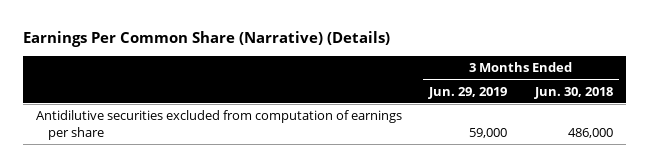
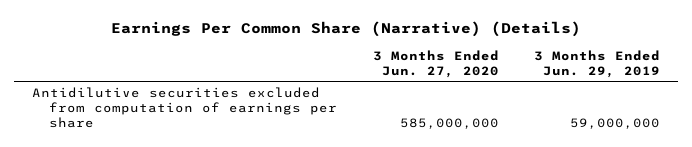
- | 3 Months Ended Jun. 29, 2019 | 3 Months Ended Jun. 30, 2018
+ | 3 Months Ended Jun. 27, 2020 | 3 Months Ended Jun. 29, 2019
- Antidilutive securities excluded from computation of earnings per share | 59,000 | 486,000
+ Antidilutive securities excluded from computation of earnings per share | 585,000,000 | 59,000,000

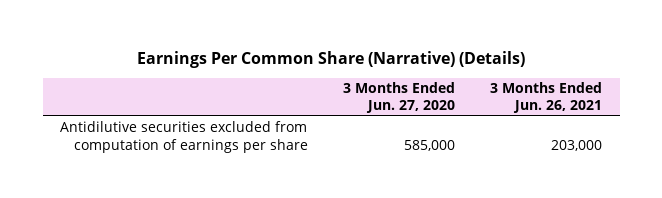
- | 3 Months Ended Jun. 27, 2020 | 3 Months Ended Jun. 29, 2019
+ | 3 Months Ended Jun. 27, 2020 | 3 Months Ended Jun. 26, 2021
- Antidilutive securities excluded from computation of earnings per share | 585,000,000 | 59,000,000
+ Antidilutive securities excluded from computation of earnings per share | 585,000 | 203,000

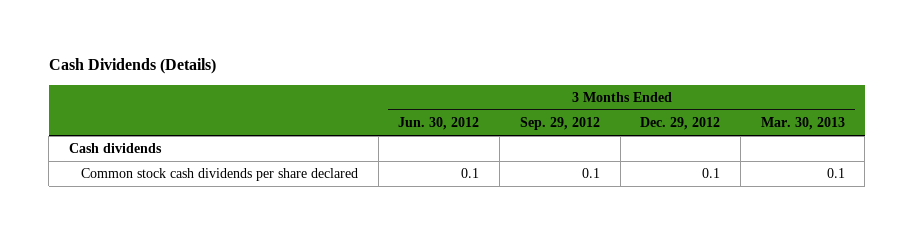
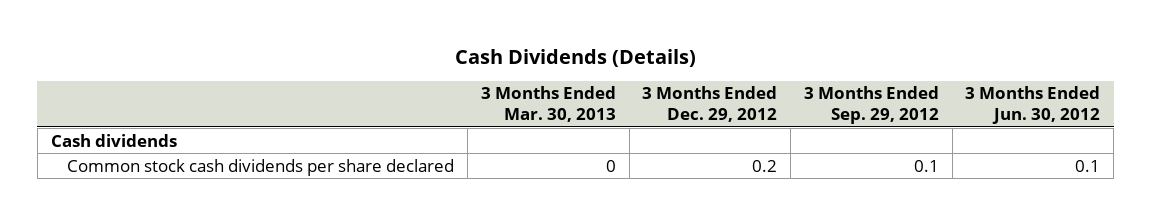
- | 3 Months Ended Jun. 30, 2012 | 3 Months Ended Sep. 29, 2012 | 3 Months Ended Dec. 29, 2012 | 3 Months Ended Mar. 30, 2013
+ | 3 Months Ended Mar. 30, 2013 | 3 Months Ended Dec. 29, 2012 | 3 Months Ended Sep. 29, 2012 | 3 Months Ended Jun. 30, 2012
- Common stock cash dividends per share declared | 0.1 | 0.1 | 0.1 | 0.1
+ Common stock cash dividends per share declared | 0 | 0.2 | 0.1 | 0.1

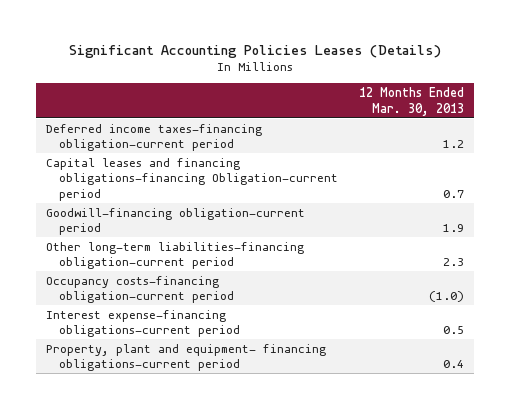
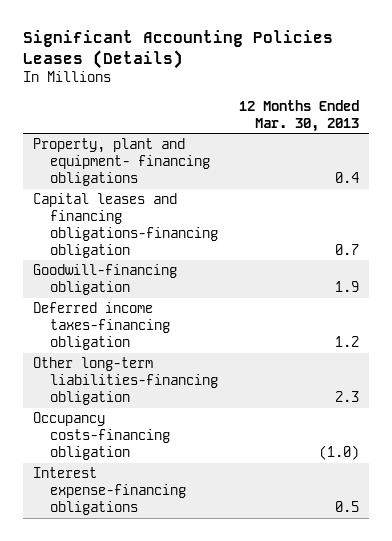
- Deferred income taxes-financing obligation-current period | 1.2
- Capital leases and financing obligations-financing Obligation-current period | 0.7
- Goodwill-financing obligation-current period | 1.9
- Other long-term liabilities-financing obligation-current period | 2.3
- Occupancy costs-financing obligation-current period | (1.0)
- Interest expense-financing obligations-current period | 0.5
- Property, plant and equipment- financing obligations-current period | 0.4
+ Property, plant and equipment- financing obligations | 0.4
+ Capital leases and financing obligations-financing obligation | 0.7
+ Goodwill-financing obligation | 1.9
+ Deferred income taxes-financing obligation | 1.2
+ Other long-term liabilities-financing obligation | 2.3
+ Occupancy costs-financing obligation | (1.0)
+ Interest expense-financing obligations | 0.5

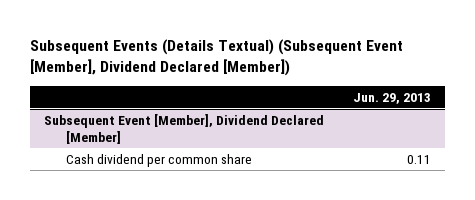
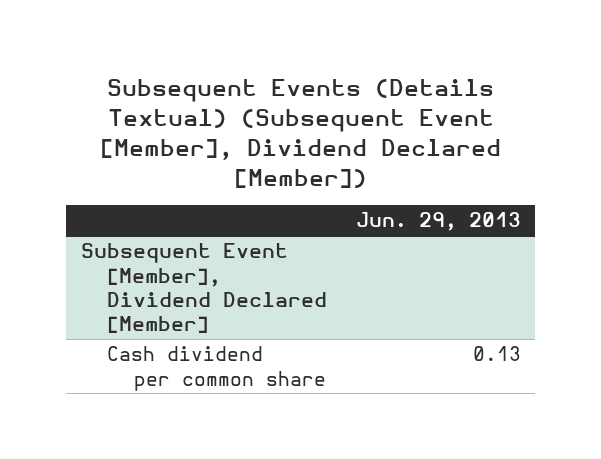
@ Subsequent Event [Member], Dividend Declared [Member]
- Cash dividend per common share | 0.11
+ Cash dividend per common share | 0.13

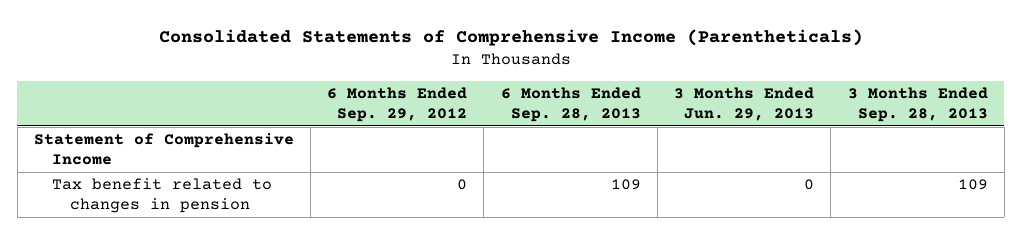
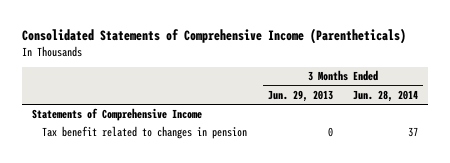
- | 6 Months Ended Sep. 29, 2012 | 6 Months Ended Sep. 28, 2013 | 3 Months Ended Jun. 29, 2013 | 3 Months Ended Sep. 28, 2013
+ | 3 Months Ended Jun. 29, 2013 | 3 Months Ended Jun. 28, 2014
- Statement of Comprehensive Income
+ Statements of Comprehensive Income

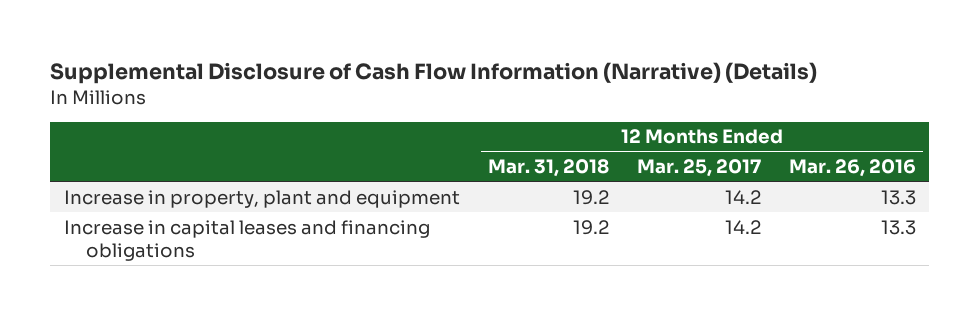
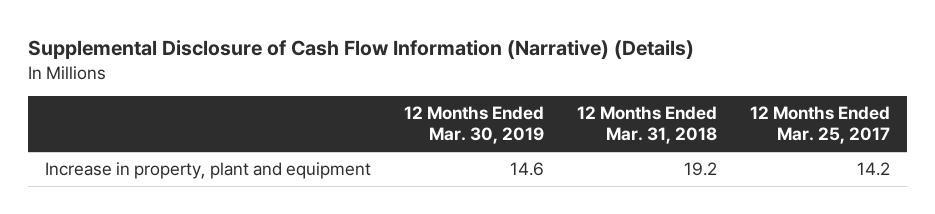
- | 12 Months Ended Mar. 31, 2018 | 12 Months Ended Mar. 25, 2017 | 12 Months Ended Mar. 26, 2016
+ | 12 Months Ended Mar. 30, 2019 | 12 Months Ended Mar. 31, 2018 | 12 Months Ended Mar. 25, 2017
- Increase in capital leases and financing obligations | 19.2 | 14.2 | 13.3

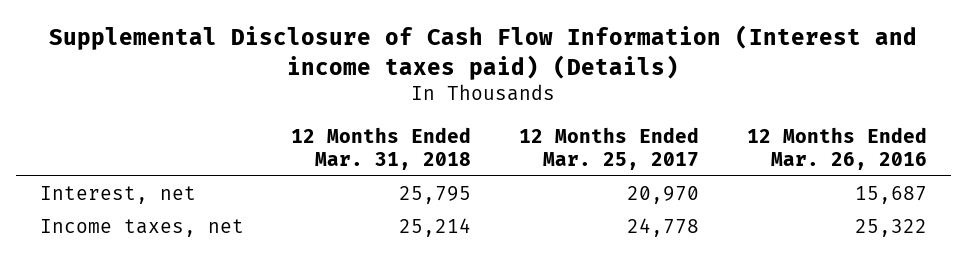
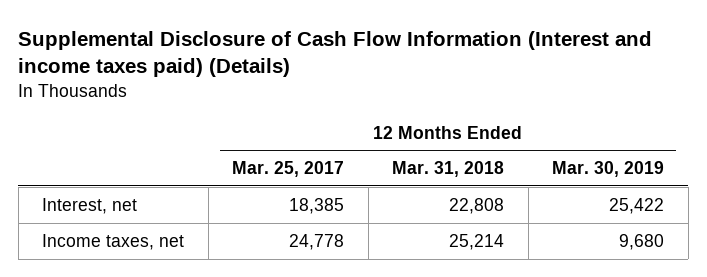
- | 12 Months Ended Mar. 31, 2018 | 12 Months Ended Mar. 25, 2017 | 12 Months Ended Mar. 26, 2016
+ | 12 Months Ended Mar. 25, 2017 | 12 Months Ended Mar. 31, 2018 | 12 Months Ended Mar. 30, 2019
- Interest, net | 25,795 | 20,970 | 15,687
+ Interest, net | 18,385 | 22,808 | 25,422

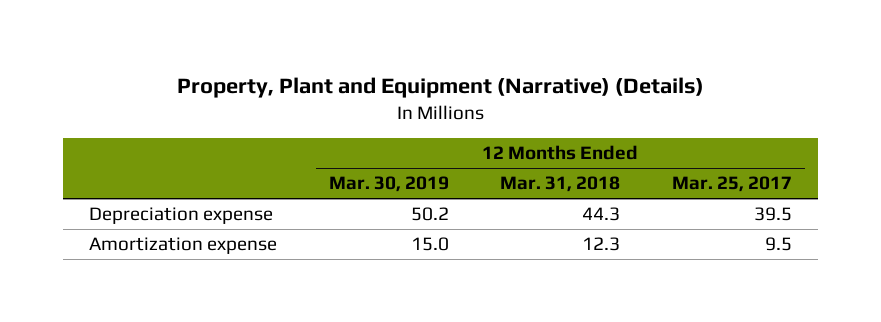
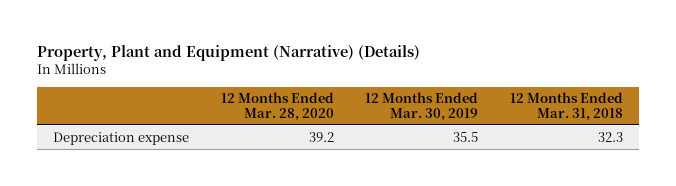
- | 12 Months Ended Mar. 30, 2019 | 12 Months Ended Mar. 31, 2018 | 12 Months Ended Mar. 25, 2017
+ | 12 Months Ended Mar. 28, 2020 | 12 Months Ended Mar. 30, 2019 | 12 Months Ended Mar. 31, 2018
- Depreciation expense | 50.2 | 44.3 | 39.5
- Amortization expense | 15.0 | 12.3 | 9.5
+ Depreciation expense | 39.2 | 35.5 | 32.3

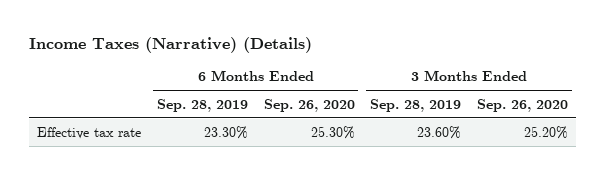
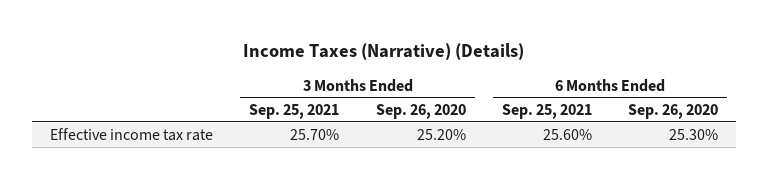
- | 6 Months Ended Sep. 28, 2019 | 6 Months Ended Sep. 26, 2020 | 3 Months Ended Sep. 28, 2019 | 3 Months Ended Sep. 26, 2020
+ | 3 Months Ended Sep. 25, 2021 | 3 Months Ended Sep. 26, 2020 | 6 Months Ended Sep. 25, 2021 | 6 Months Ended Sep. 26, 2020
- Effective tax rate | 23.30% | 25.30% | 23.60% | 25.20%
+ Effective income tax rate | 25.70% | 25.20% | 25.60% | 25.30%

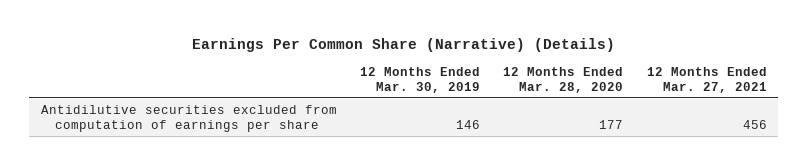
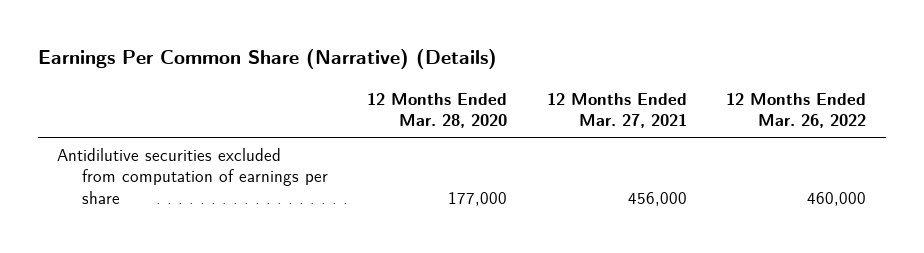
- | 12 Months Ended Mar. 30, 2019 | 12 Months Ended Mar. 28, 2020 | 12 Months Ended Mar. 27, 2021
+ | 12 Months Ended Mar. 28, 2020 | 12 Months Ended Mar. 27, 2021 | 12 Months Ended Mar. 26, 2022
- Antidilutive securities excluded from computation of earnings per share | 146 | 177 | 456
+ Antidilutive securities excluded from computation of earnings per share | 177,000 | 456,000 | 460,000

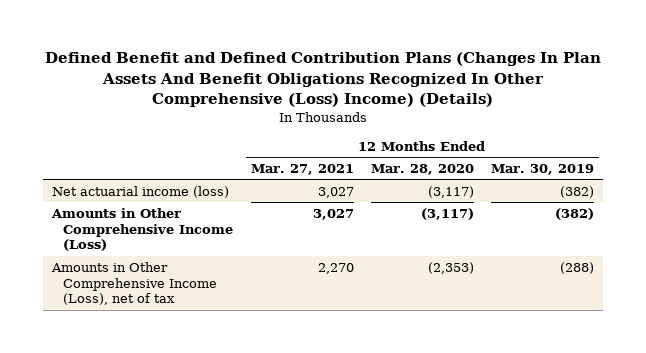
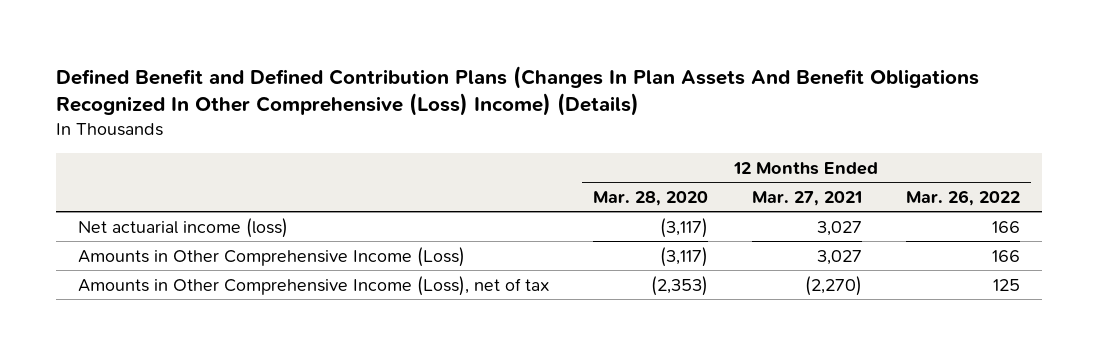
- | 12 Months Ended Mar. 27, 2021 | 12 Months Ended Mar. 28, 2020 | 12 Months Ended Mar. 30, 2019
+ | 12 Months Ended Mar. 28, 2020 | 12 Months Ended Mar. 27, 2021 | 12 Months Ended Mar. 26, 2022
- Amounts in Other Comprehensive Income (Loss), net of tax | 2,270 | (2,353) | (288)
+ Amounts in Other Comprehensive Income (Loss), net of tax | (2,353) | (2,270) | 125

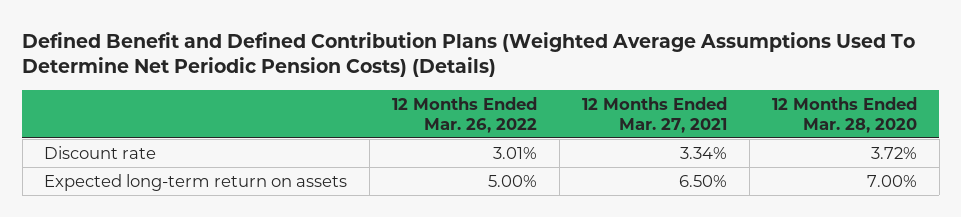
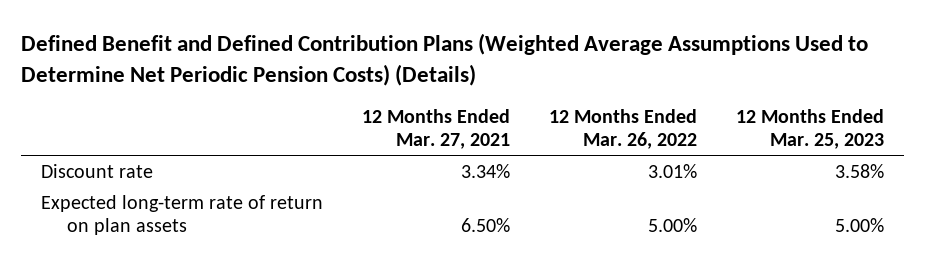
- Defined Benefit and Defined Contribution Plans (Weighted Average Assumptions Used To Determine Net Periodic Pension Costs) (Details)
+ Defined Benefit and Defined Contribution Plans (Weighted Average Assumptions Used to Determine Net Periodic Pension Costs) (Details)
- | 12 Months Ended Mar. 26, 2022 | 12 Months Ended Mar. 27, 2021 | 12 Months Ended Mar. 28, 2020
+ | 12 Months Ended Mar. 27, 2021 | 12 Months Ended Mar. 26, 2022 | 12 Months Ended Mar. 25, 2023
- Expected long-term return on assets | 5.00% | 6.50% | 7.00%
+ Expected long-term rate of return on plan assets | 6.50% | 5.00% | 5.00%

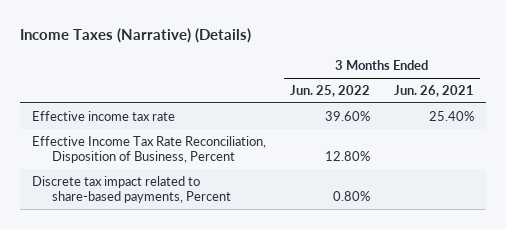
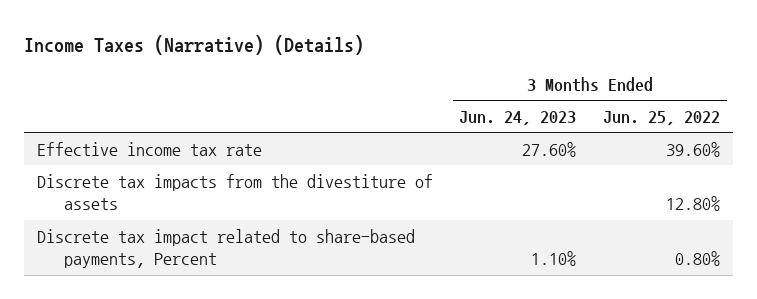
- | 3 Months Ended Jun. 25, 2022 | 3 Months Ended Jun. 26, 2021
+ | 3 Months Ended Jun. 24, 2023 | 3 Months Ended Jun. 25, 2022
- Effective Income Tax Rate Reconciliation, Disposition of Business, Percent | 12.80% |
+ Discrete tax impacts from the divestiture of assets | | 12.80%

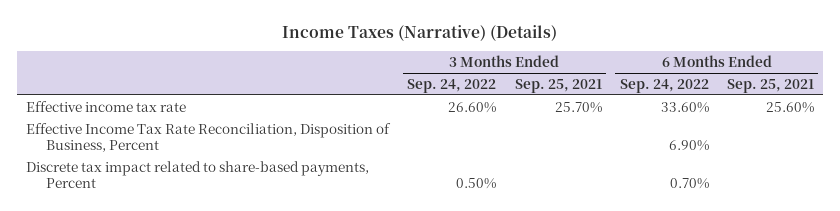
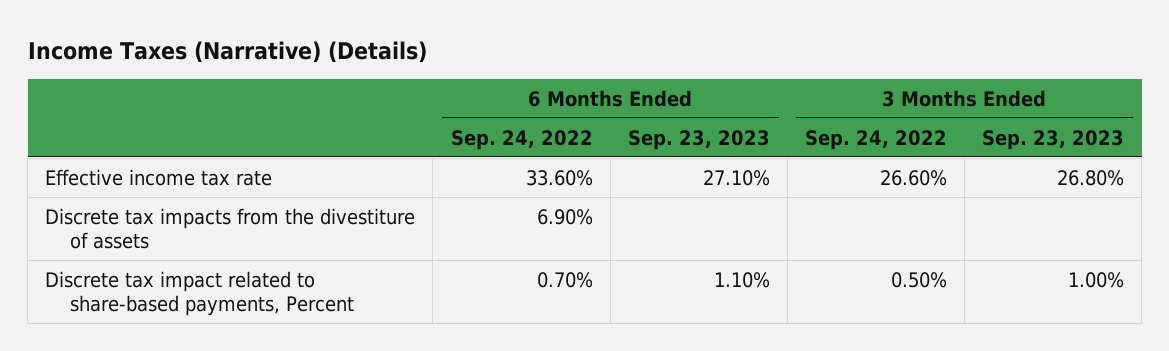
- | 3 Months Ended Sep. 24, 2022 | 3 Months Ended Sep. 25, 2021 | 6 Months Ended Sep. 24, 2022 | 6 Months Ended Sep. 25, 2021
+ | 6 Months Ended Sep. 24, 2022 | 6 Months Ended Sep. 23, 2023 | 3 Months Ended Sep. 24, 2022 | 3 Months Ended Sep. 23, 2023
- Effective Income Tax Rate Reconciliation, Disposition of Business, Percent | | | 6.90% |
+ Discrete tax impacts from the divestiture of assets | 6.90% | | |

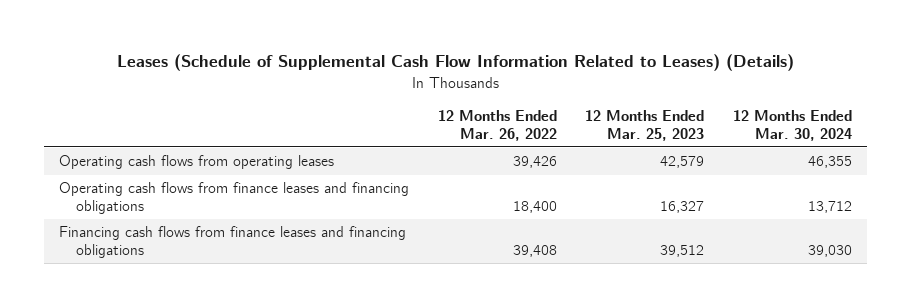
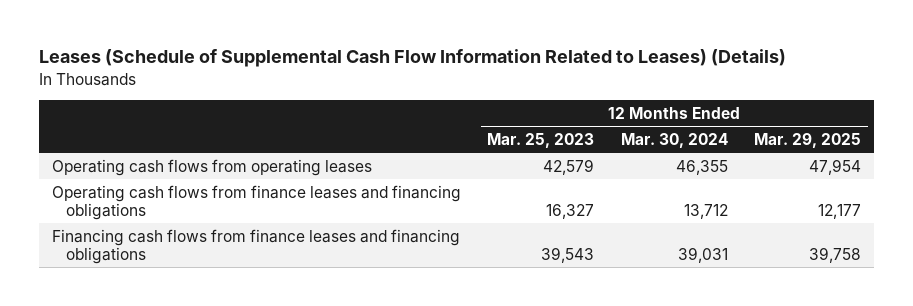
- | 12 Months Ended Mar. 26, 2022 | 12 Months Ended Mar. 25, 2023 | 12 Months Ended Mar. 30, 2024
+ | 12 Months Ended Mar. 25, 2023 | 12 Months Ended Mar. 30, 2024 | 12 Months Ended Mar. 29, 2025
- Financing cash flows from finance leases and financing obligations | 39,408 | 39,512 | 39,030
+ Financing cash flows from finance leases and financing obligations | 39,543 | 39,031 | 39,758

